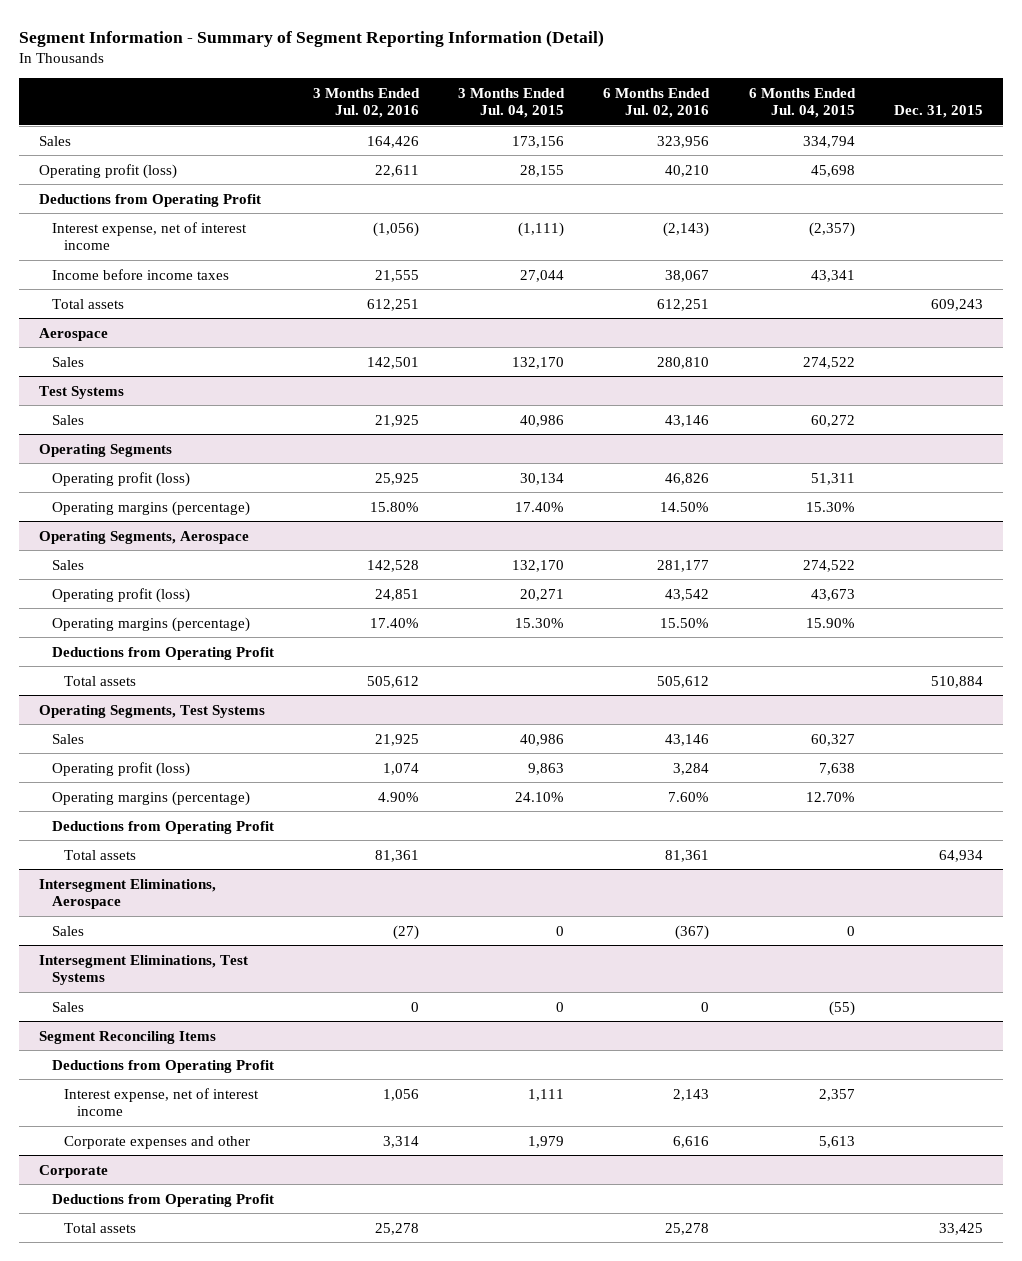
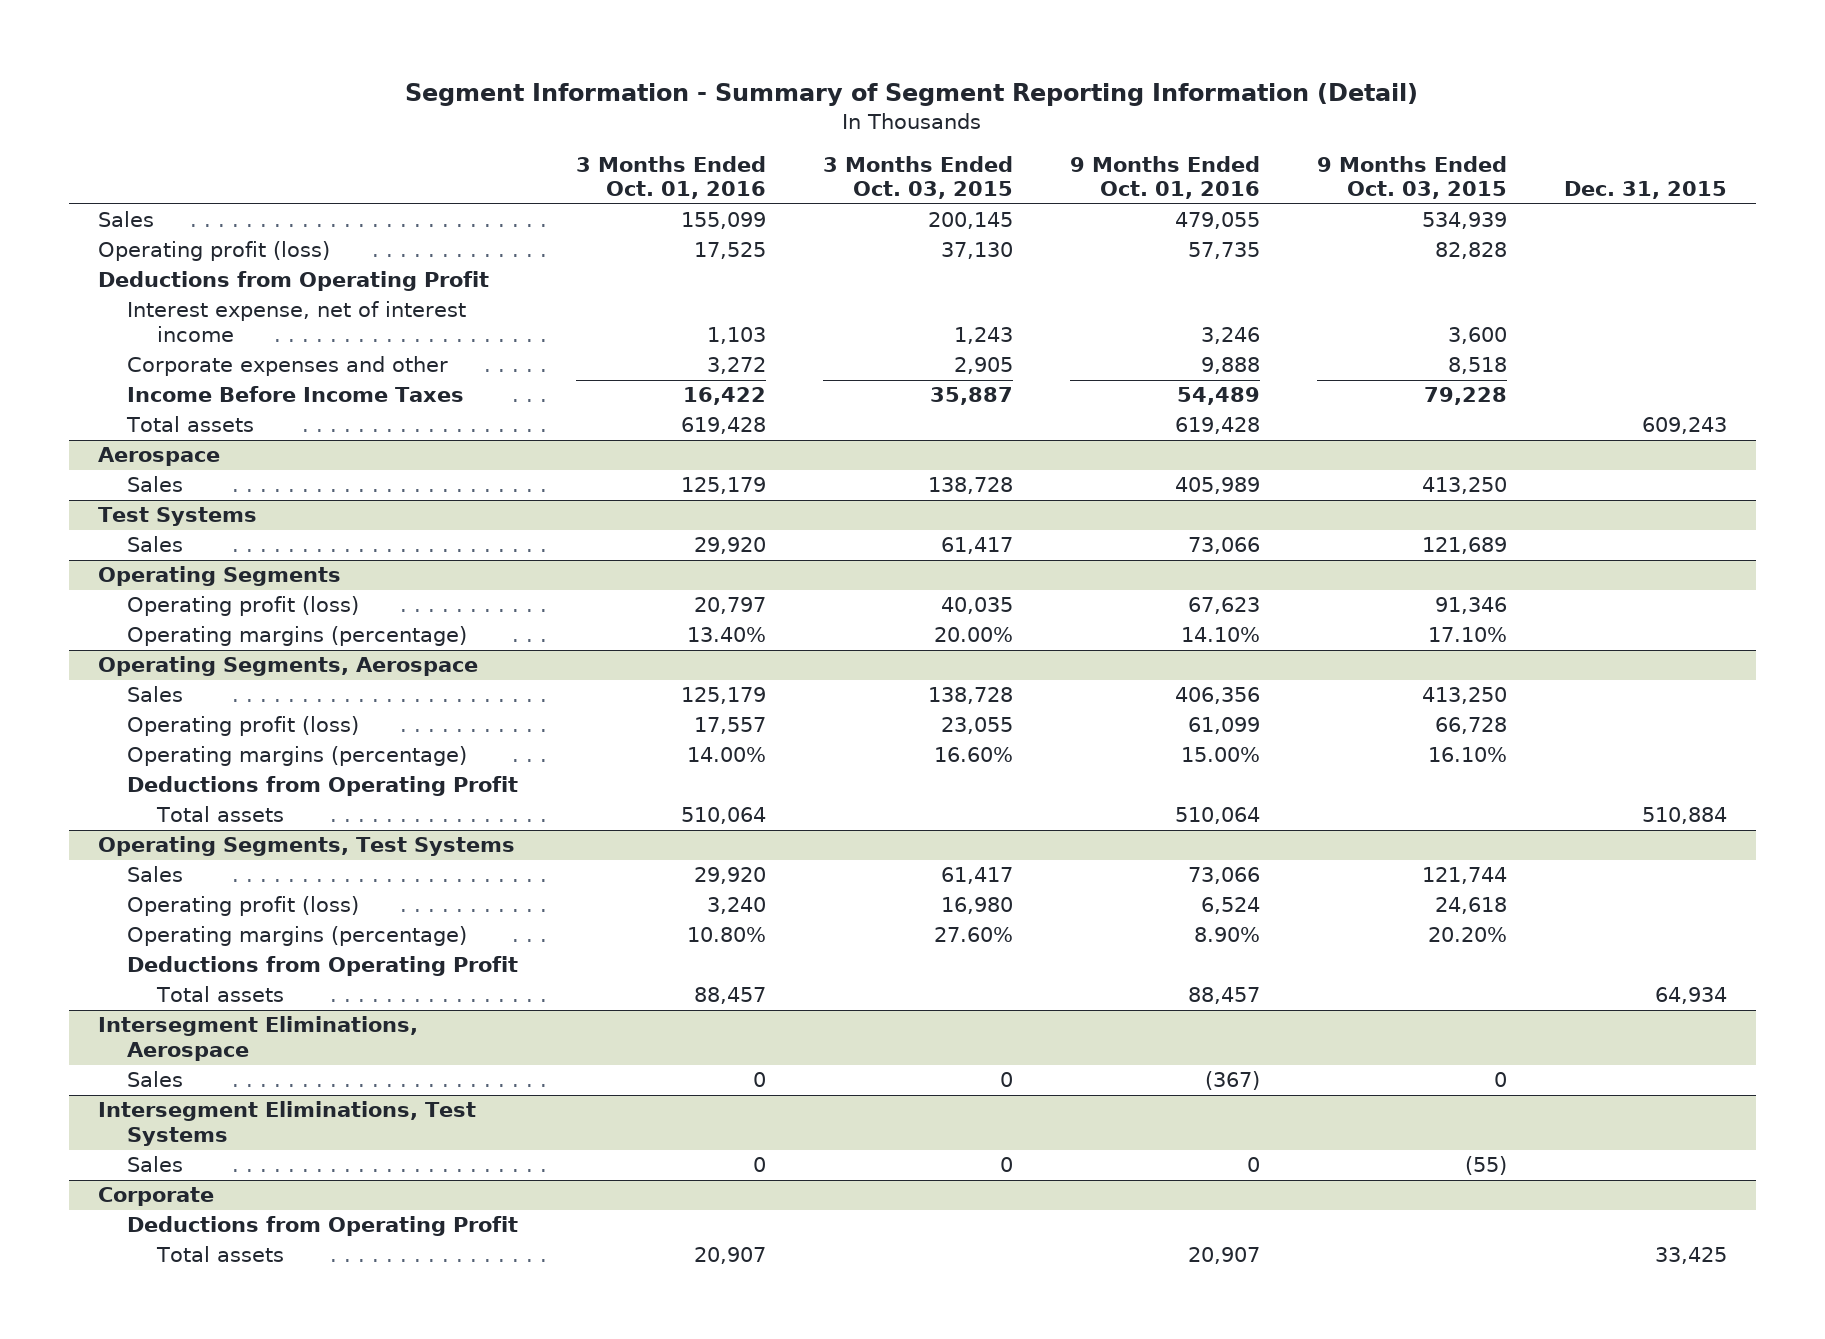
- | 3 Months Ended Jul. 02, 2016 | 3 Months Ended Jul. 04, 2015 | 6 Months Ended Jul. 02, 2016 | 6 Months Ended Jul. 04, 2015 | Dec. 31, 2015
+ | 3 Months Ended Oct. 01, 2016 | 3 Months Ended Oct. 03, 2015 | 9 Months Ended Oct. 01, 2016 | 9 Months Ended Oct. 03, 2015 | Dec. 31, 2015
- Income before income taxes | 21,555 | 27,044 | 38,067 | 43,341 |
+ Corporate expenses and other | 3,272 | 2,905 | 9,888 | 8,518 |
+ Income Before Income Taxes | 16,422 | 35,887 | 54,489 | 79,228 |
- Segment Reconciling Items
- Deductions from Operating Profit
- Interest expense, net of interest income | 1,056 | 1,111 | 2,143 | 2,357 |
- Corporate expenses and other | 3,314 | 1,979 | 6,616 | 5,613 |

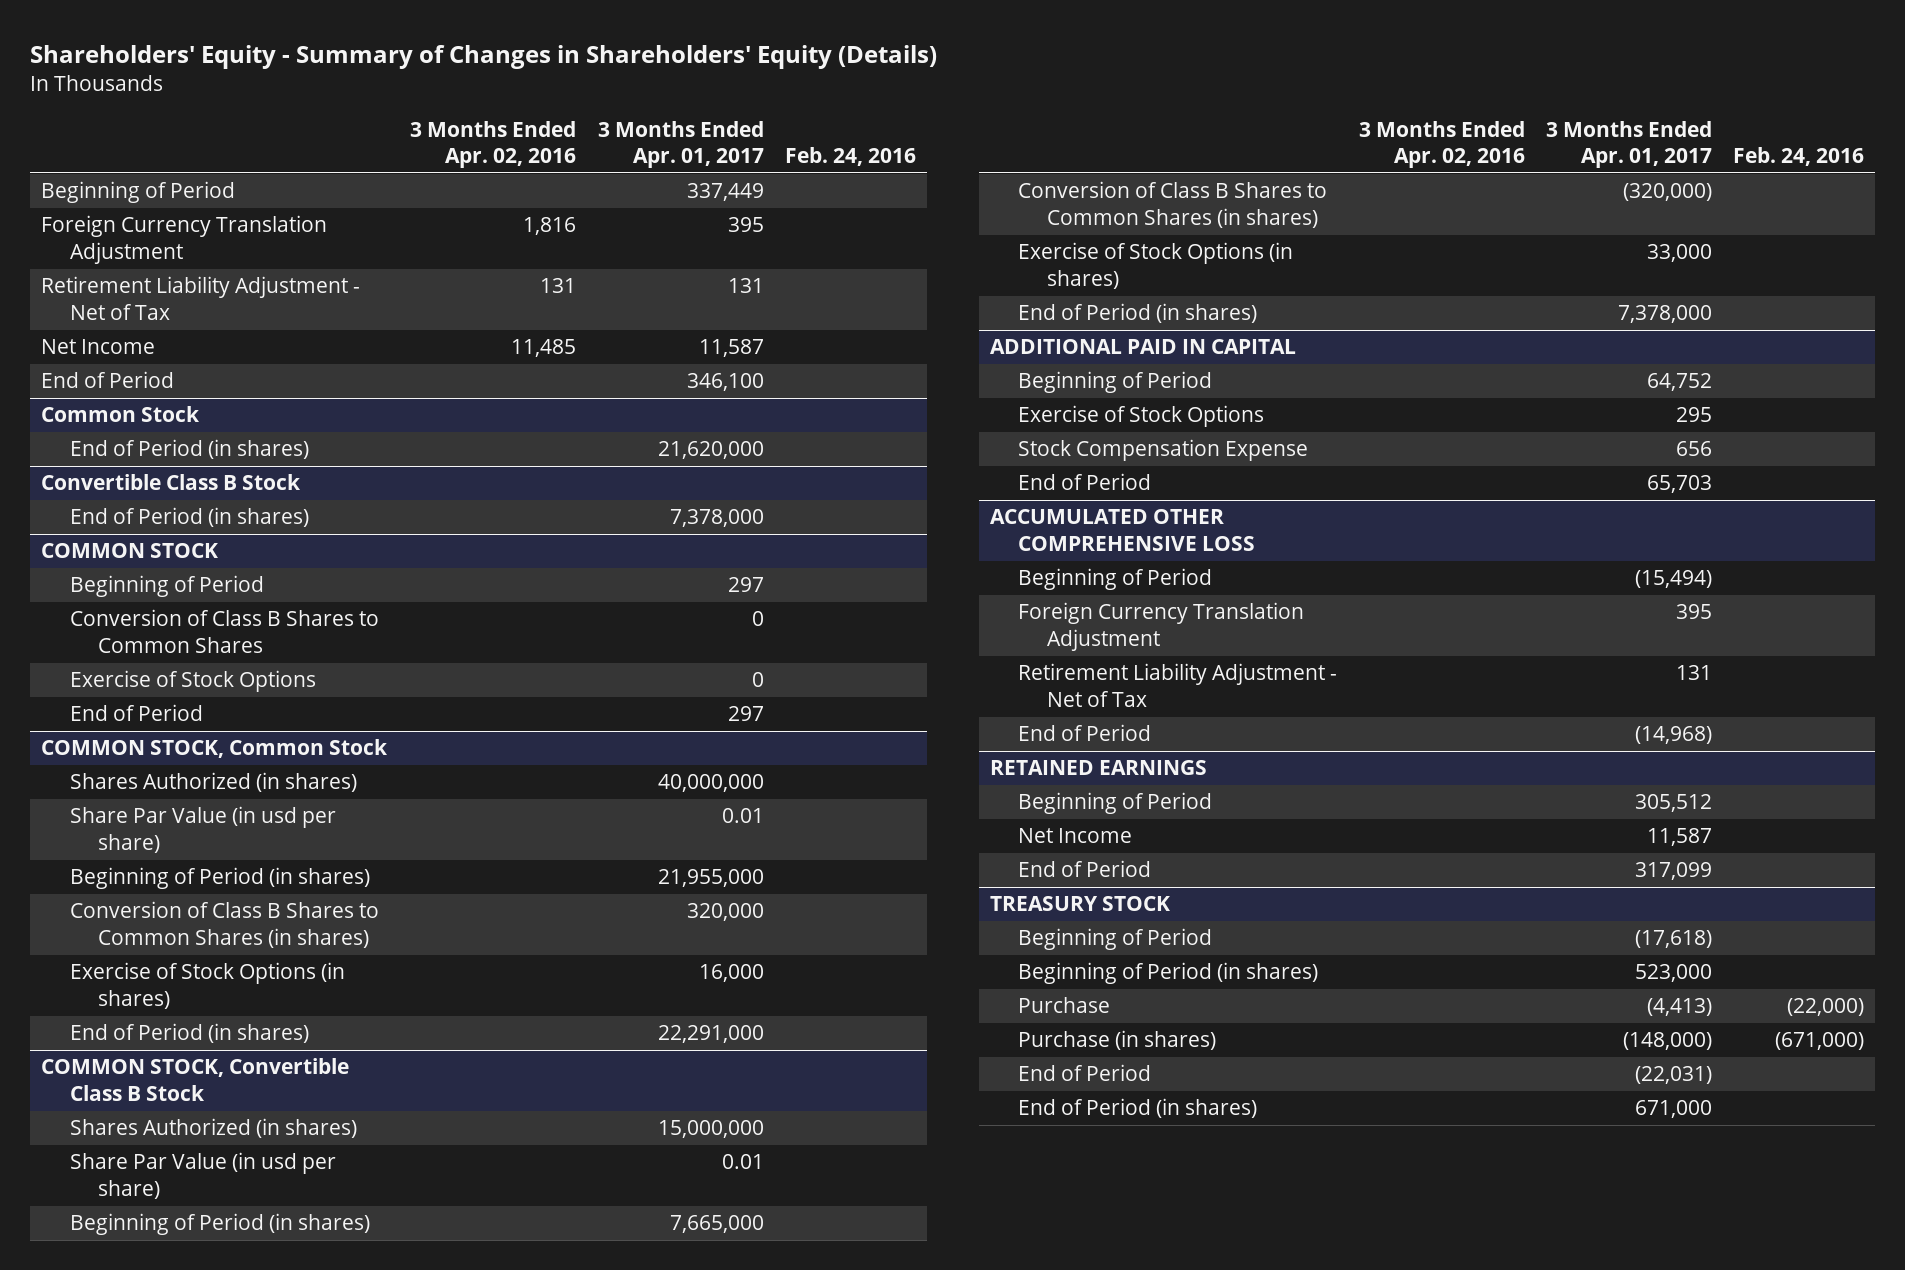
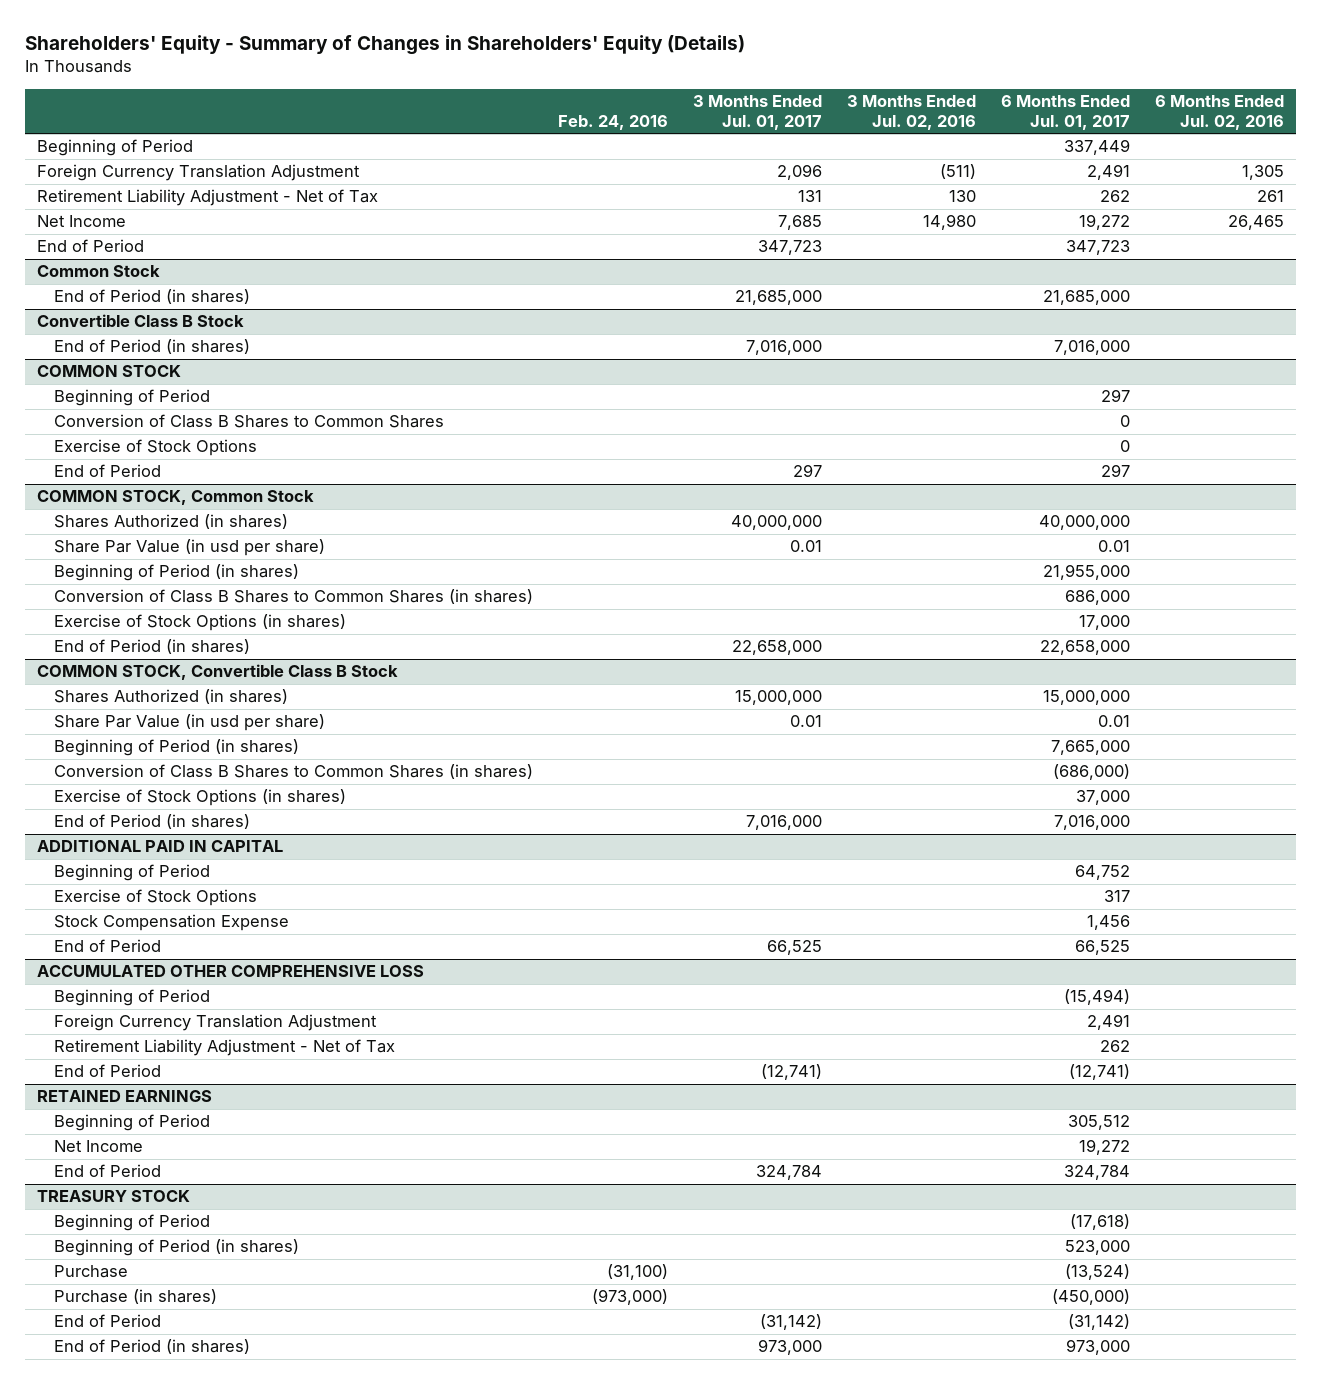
- | 3 Months Ended Apr. 02, 2016 | 3 Months Ended Apr. 01, 2017 | Feb. 24, 2016
+ | Feb. 24, 2016 | 3 Months Ended Jul. 01, 2017 | 3 Months Ended Jul. 02, 2016 | 6 Months Ended Jul. 01, 2017 | 6 Months Ended Jul. 02, 2016
@ TREASURY STOCK
- Purchase | | (4,413) | (22,000)
- Purchase (in shares) | | (148,000) | (671,000)
+ Purchase | (31,100) | | | (13,524) |
+ Purchase (in shares) | (973,000) | | | (450,000) |

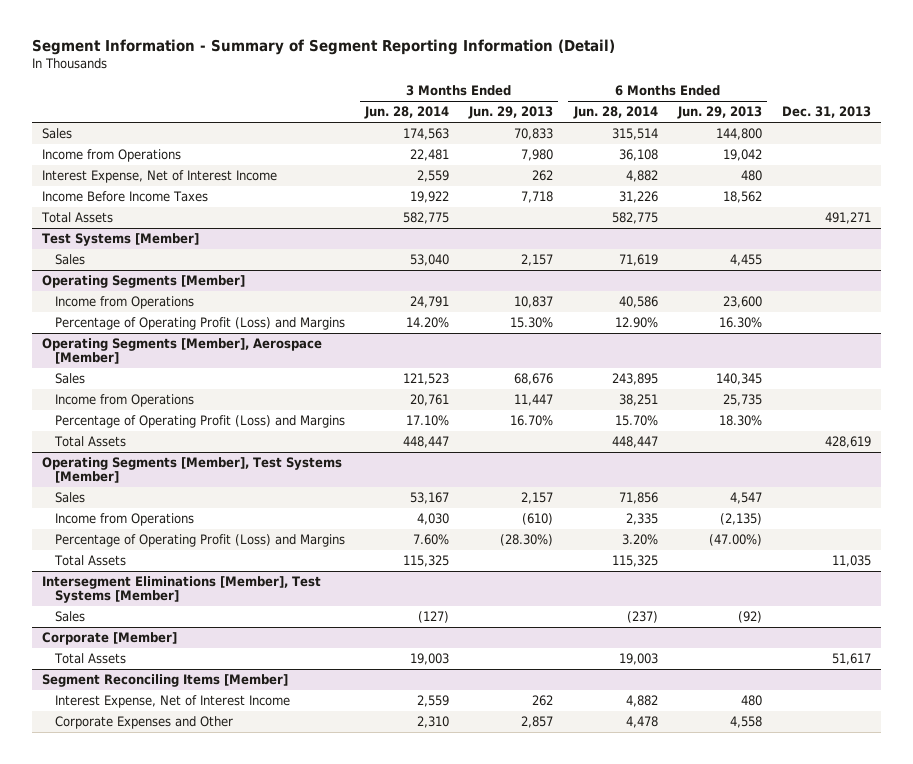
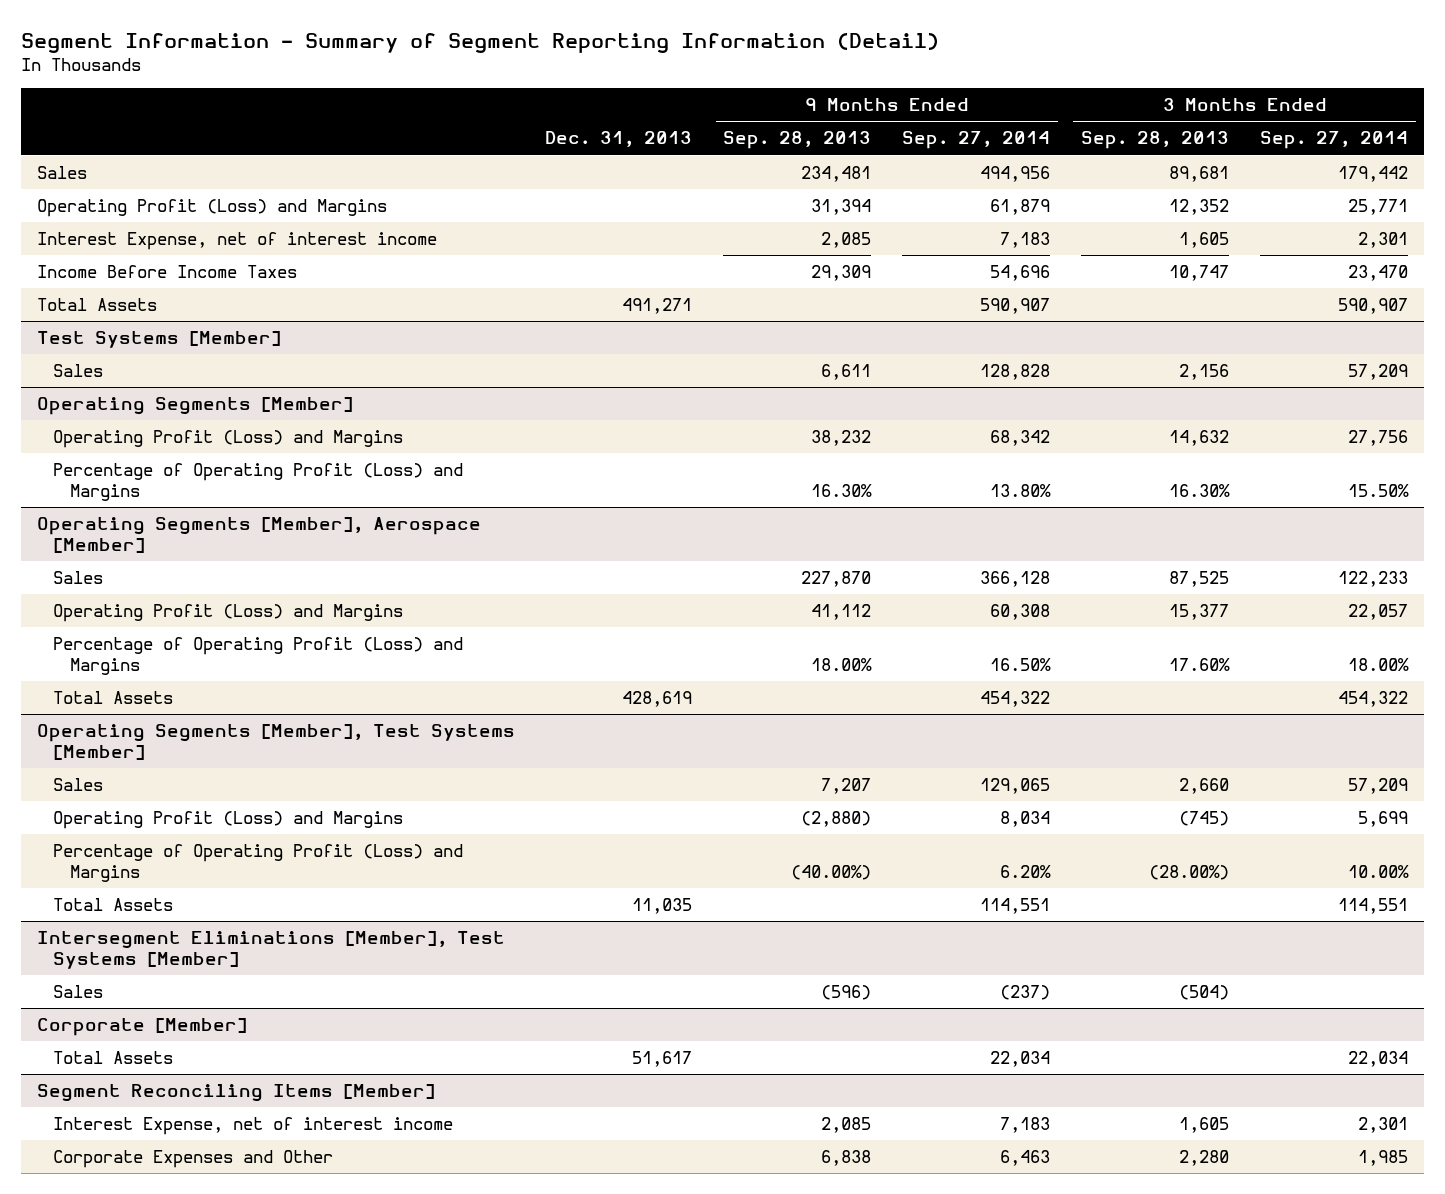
- | 3 Months Ended Jun. 28, 2014 | 3 Months Ended Jun. 29, 2013 | 6 Months Ended Jun. 28, 2014 | 6 Months Ended Jun. 29, 2013 | Dec. 31, 2013
+ | Dec. 31, 2013 | 9 Months Ended Sep. 28, 2013 | 9 Months Ended Sep. 27, 2014 | 3 Months Ended Sep. 28, 2013 | 3 Months Ended Sep. 27, 2014
- Income from Operations | 22,481 | 7,980 | 36,108 | 19,042 |
- Interest Expense, Net of Interest Income | 2,559 | 262 | 4,882 | 480 |
+ Operating Profit (Loss) and Margins | | 31,394 | 61,879 | 12,352 | 25,771
+ Interest Expense, net of interest income | | 2,085 | 7,183 | 1,605 | 2,301
@ Operating Segments [Member]
- Income from Operations | 24,791 | 10,837 | 40,586 | 23,600 |
+ Operating Profit (Loss) and Margins | | 38,232 | 68,342 | 14,632 | 27,756
@ Operating Segments [Member], Aerospace [Member]
- Income from Operations | 20,761 | 11,447 | 38,251 | 25,735 |
+ Operating Profit (Loss) and Margins | | 41,112 | 60,308 | 15,377 | 22,057
@ Operating Segments [Member], Test Systems [Member]
- Income from Operations | 4,030 | (610) | 2,335 | (2,135) |
+ Operating Profit (Loss) and Margins | | (2,880) | 8,034 | (745) | 5,699
@ Segment Reconciling Items [Member]
- Interest Expense, Net of Interest Income | 2,559 | 262 | 4,882 | 480 |
+ Interest Expense, net of interest income | | 2,085 | 7,183 | 1,605 | 2,301

